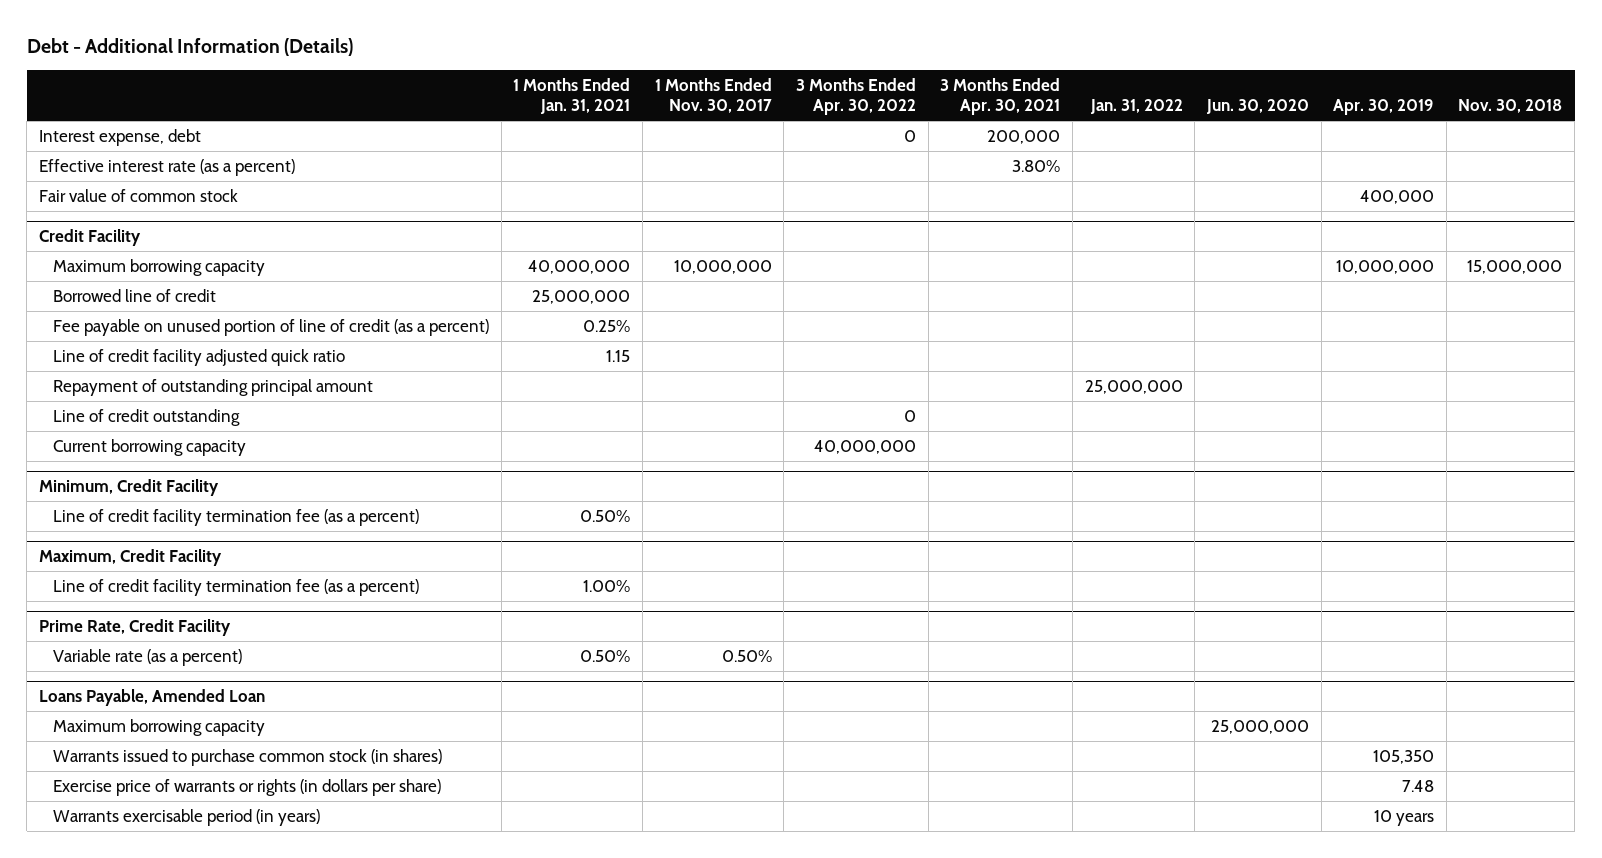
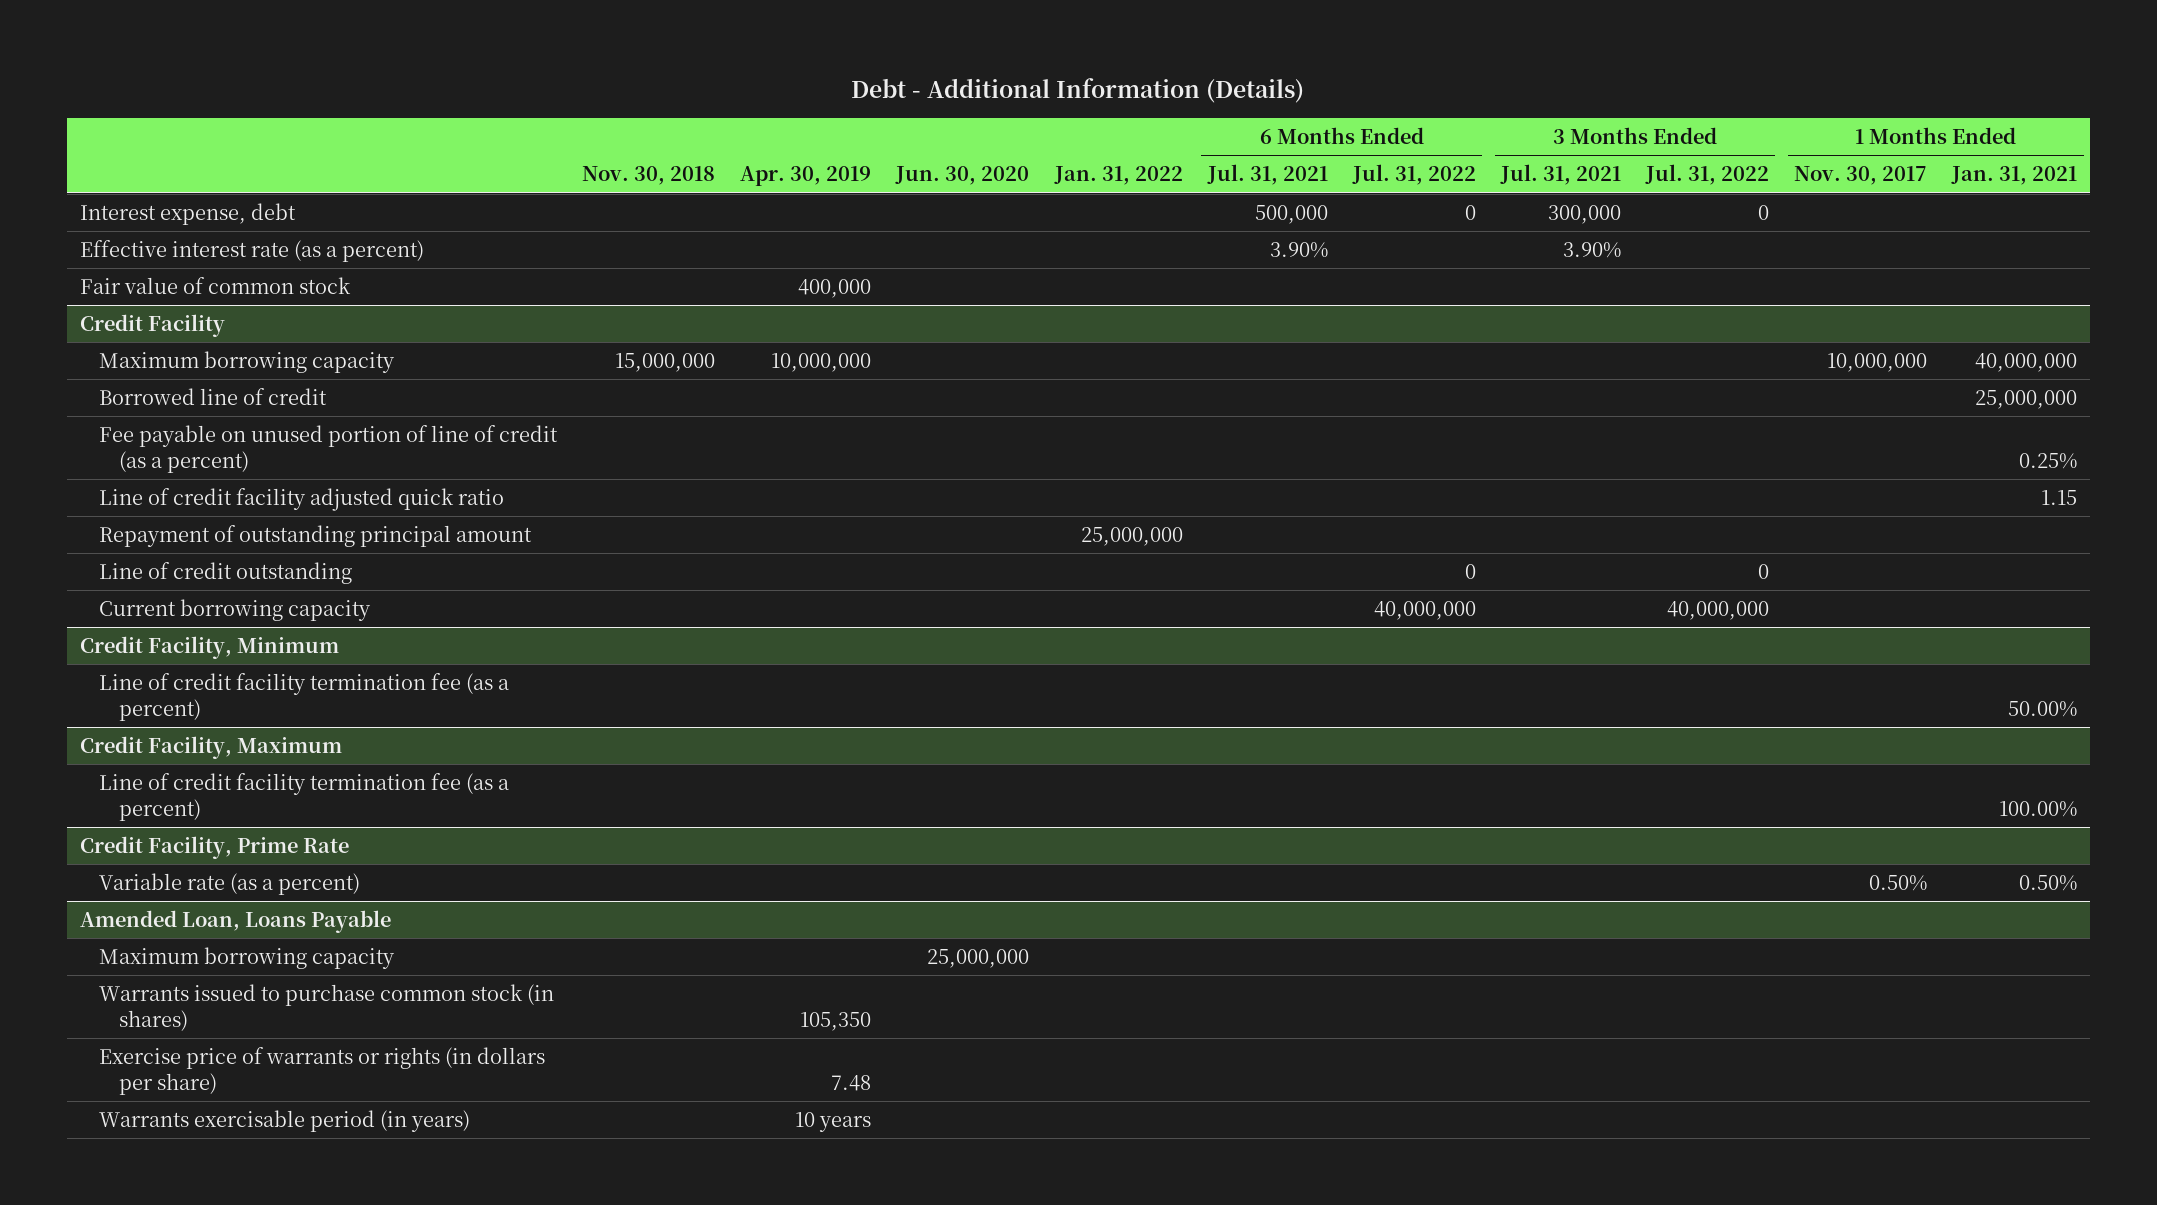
- | 1 Months Ended Jan. 31, 2021 | 1 Months Ended Nov. 30, 2017 | 3 Months Ended Apr. 30, 2022 | 3 Months Ended Apr. 30, 2021 | Jan. 31, 2022 | Jun. 30, 2020 | Apr. 30, 2019 | Nov. 30, 2018
+ | Nov. 30, 2018 | Apr. 30, 2019 | Jun. 30, 2020 | Jan. 31, 2022 | 6 Months Ended Jul. 31, 2021 | 6 Months Ended Jul. 31, 2022 | 3 Months Ended Jul. 31, 2021 | 3 Months Ended Jul. 31, 2022 | 1 Months Ended Nov. 30, 2017 | 1 Months Ended Jan. 31, 2021
- Minimum, Credit Facility
- Line of credit facility termination fee (as a percent) | 0.50% | | | | | | |
- Maximum, Credit Facility
- Line of credit facility termination fee (as a percent) | 1.00% | | | | | | |
- Prime Rate, Credit Facility
+ Credit Facility, Minimum
+ Line of credit facility termination fee (as a percent) | | | | | | | | | | 50.00%
+ Credit Facility, Maximum
+ Line of credit facility termination fee (as a percent) | | | | | | | | | | 100.00%
+ Credit Facility, Prime Rate
- Loans Payable, Amended Loan
+ Amended Loan, Loans Payable

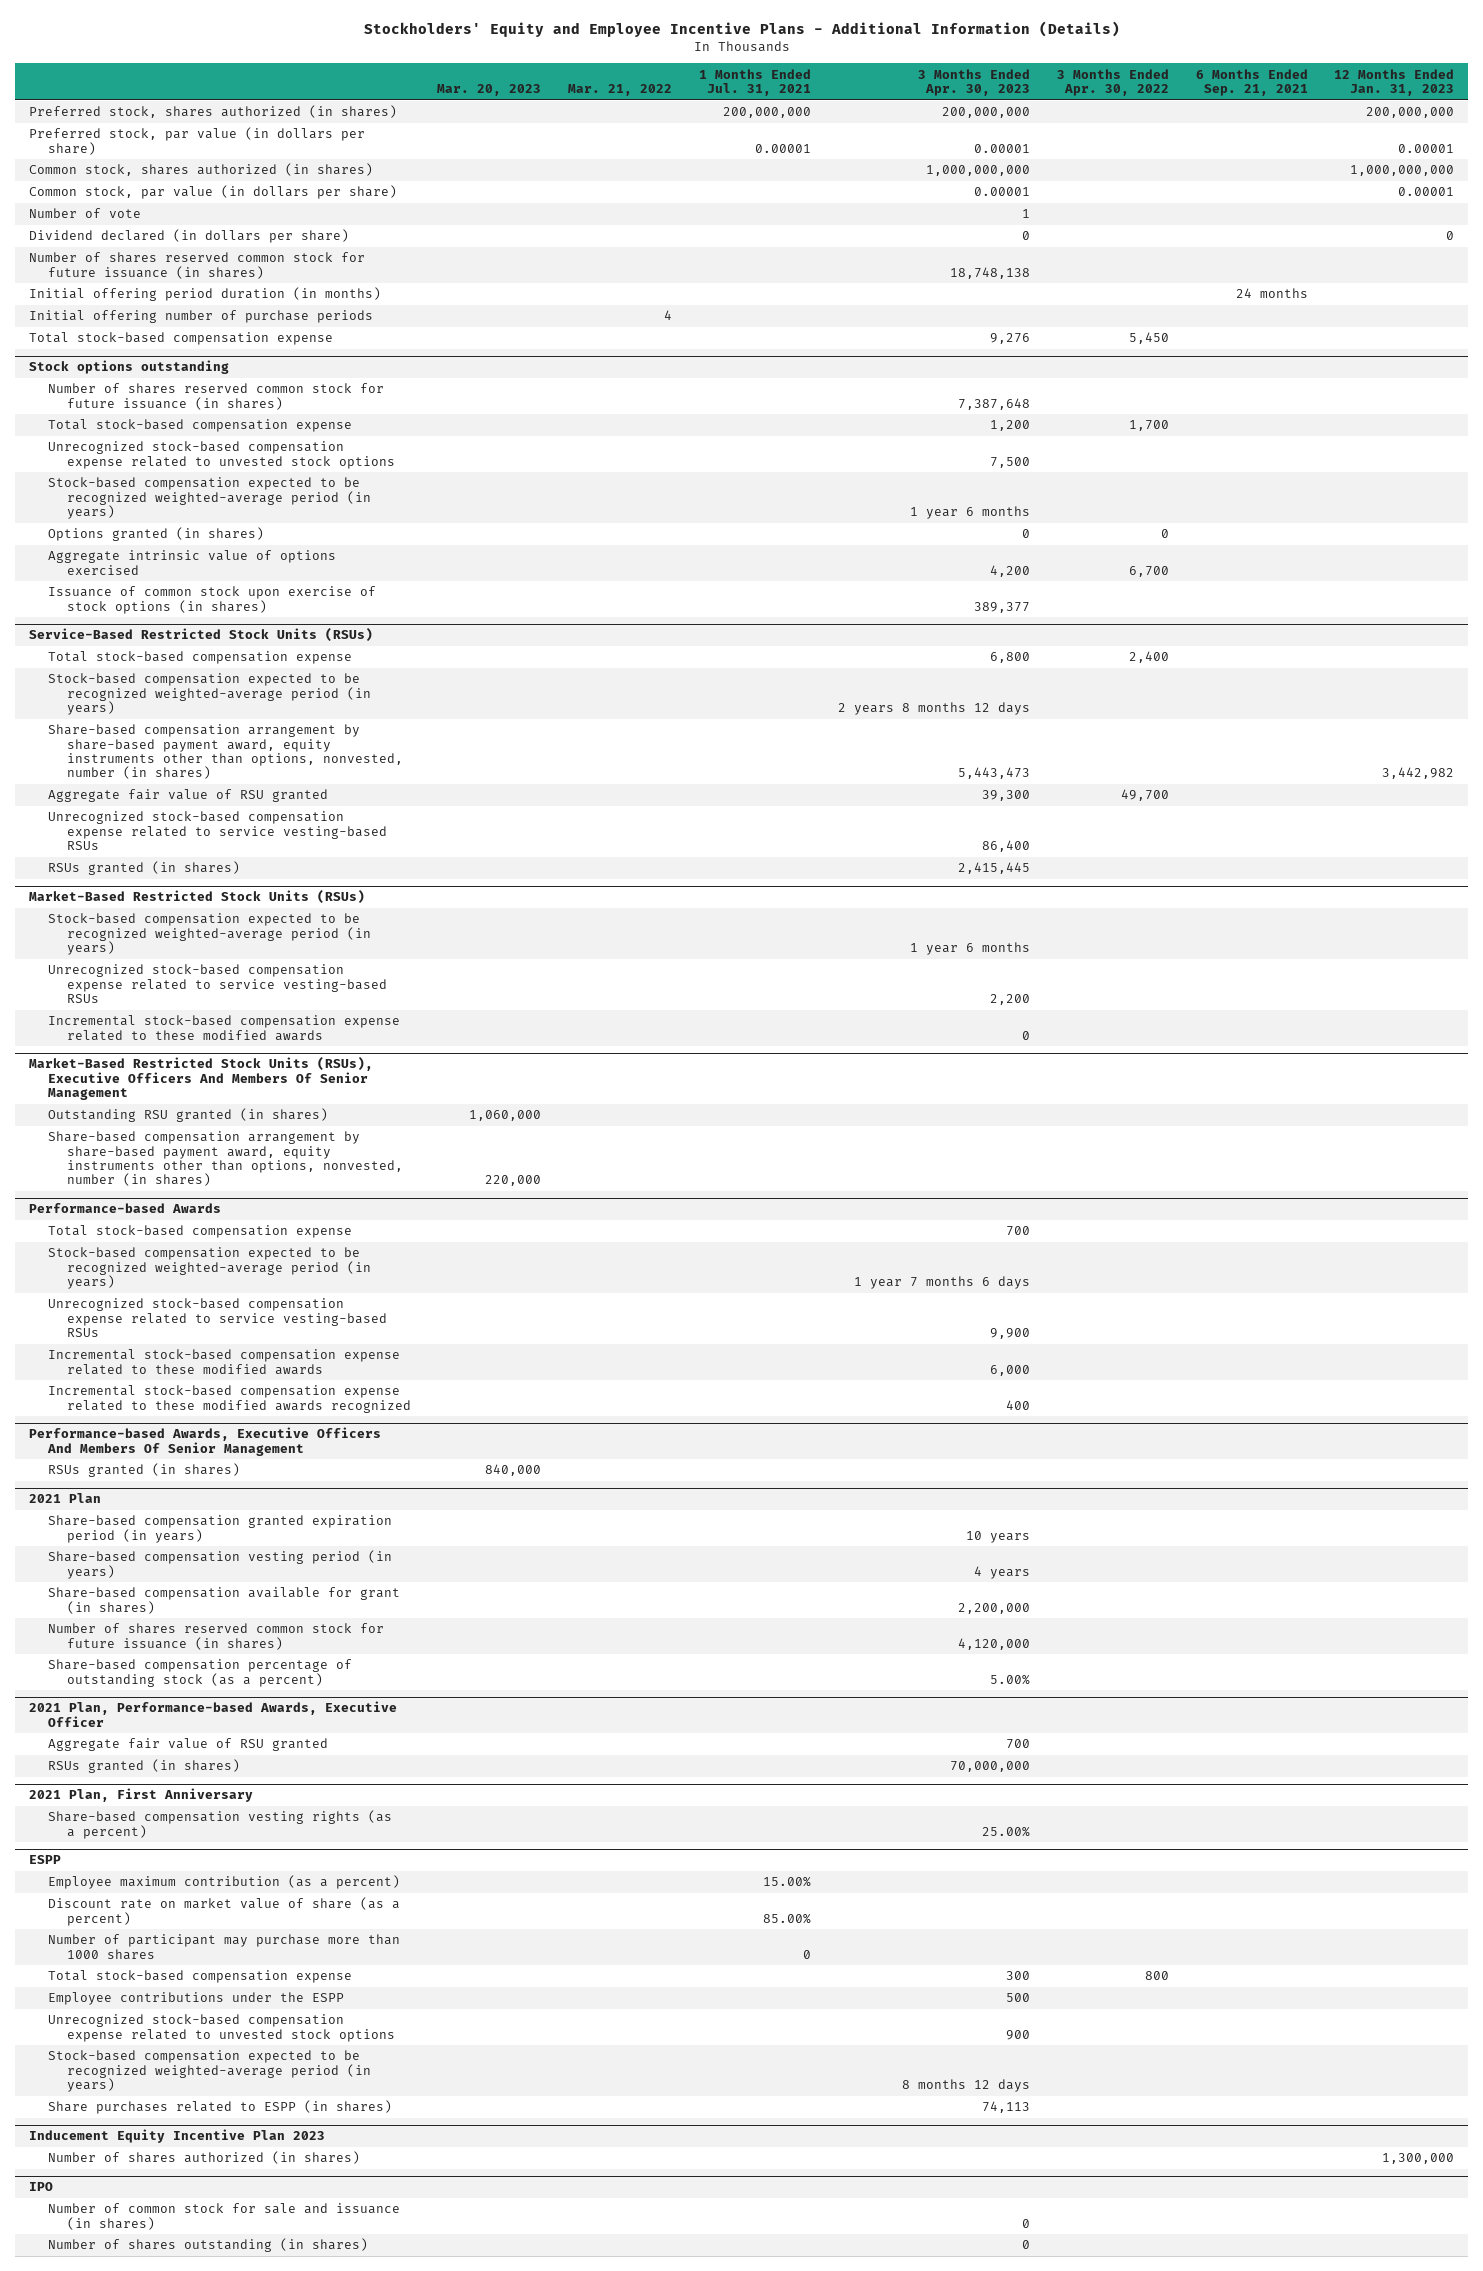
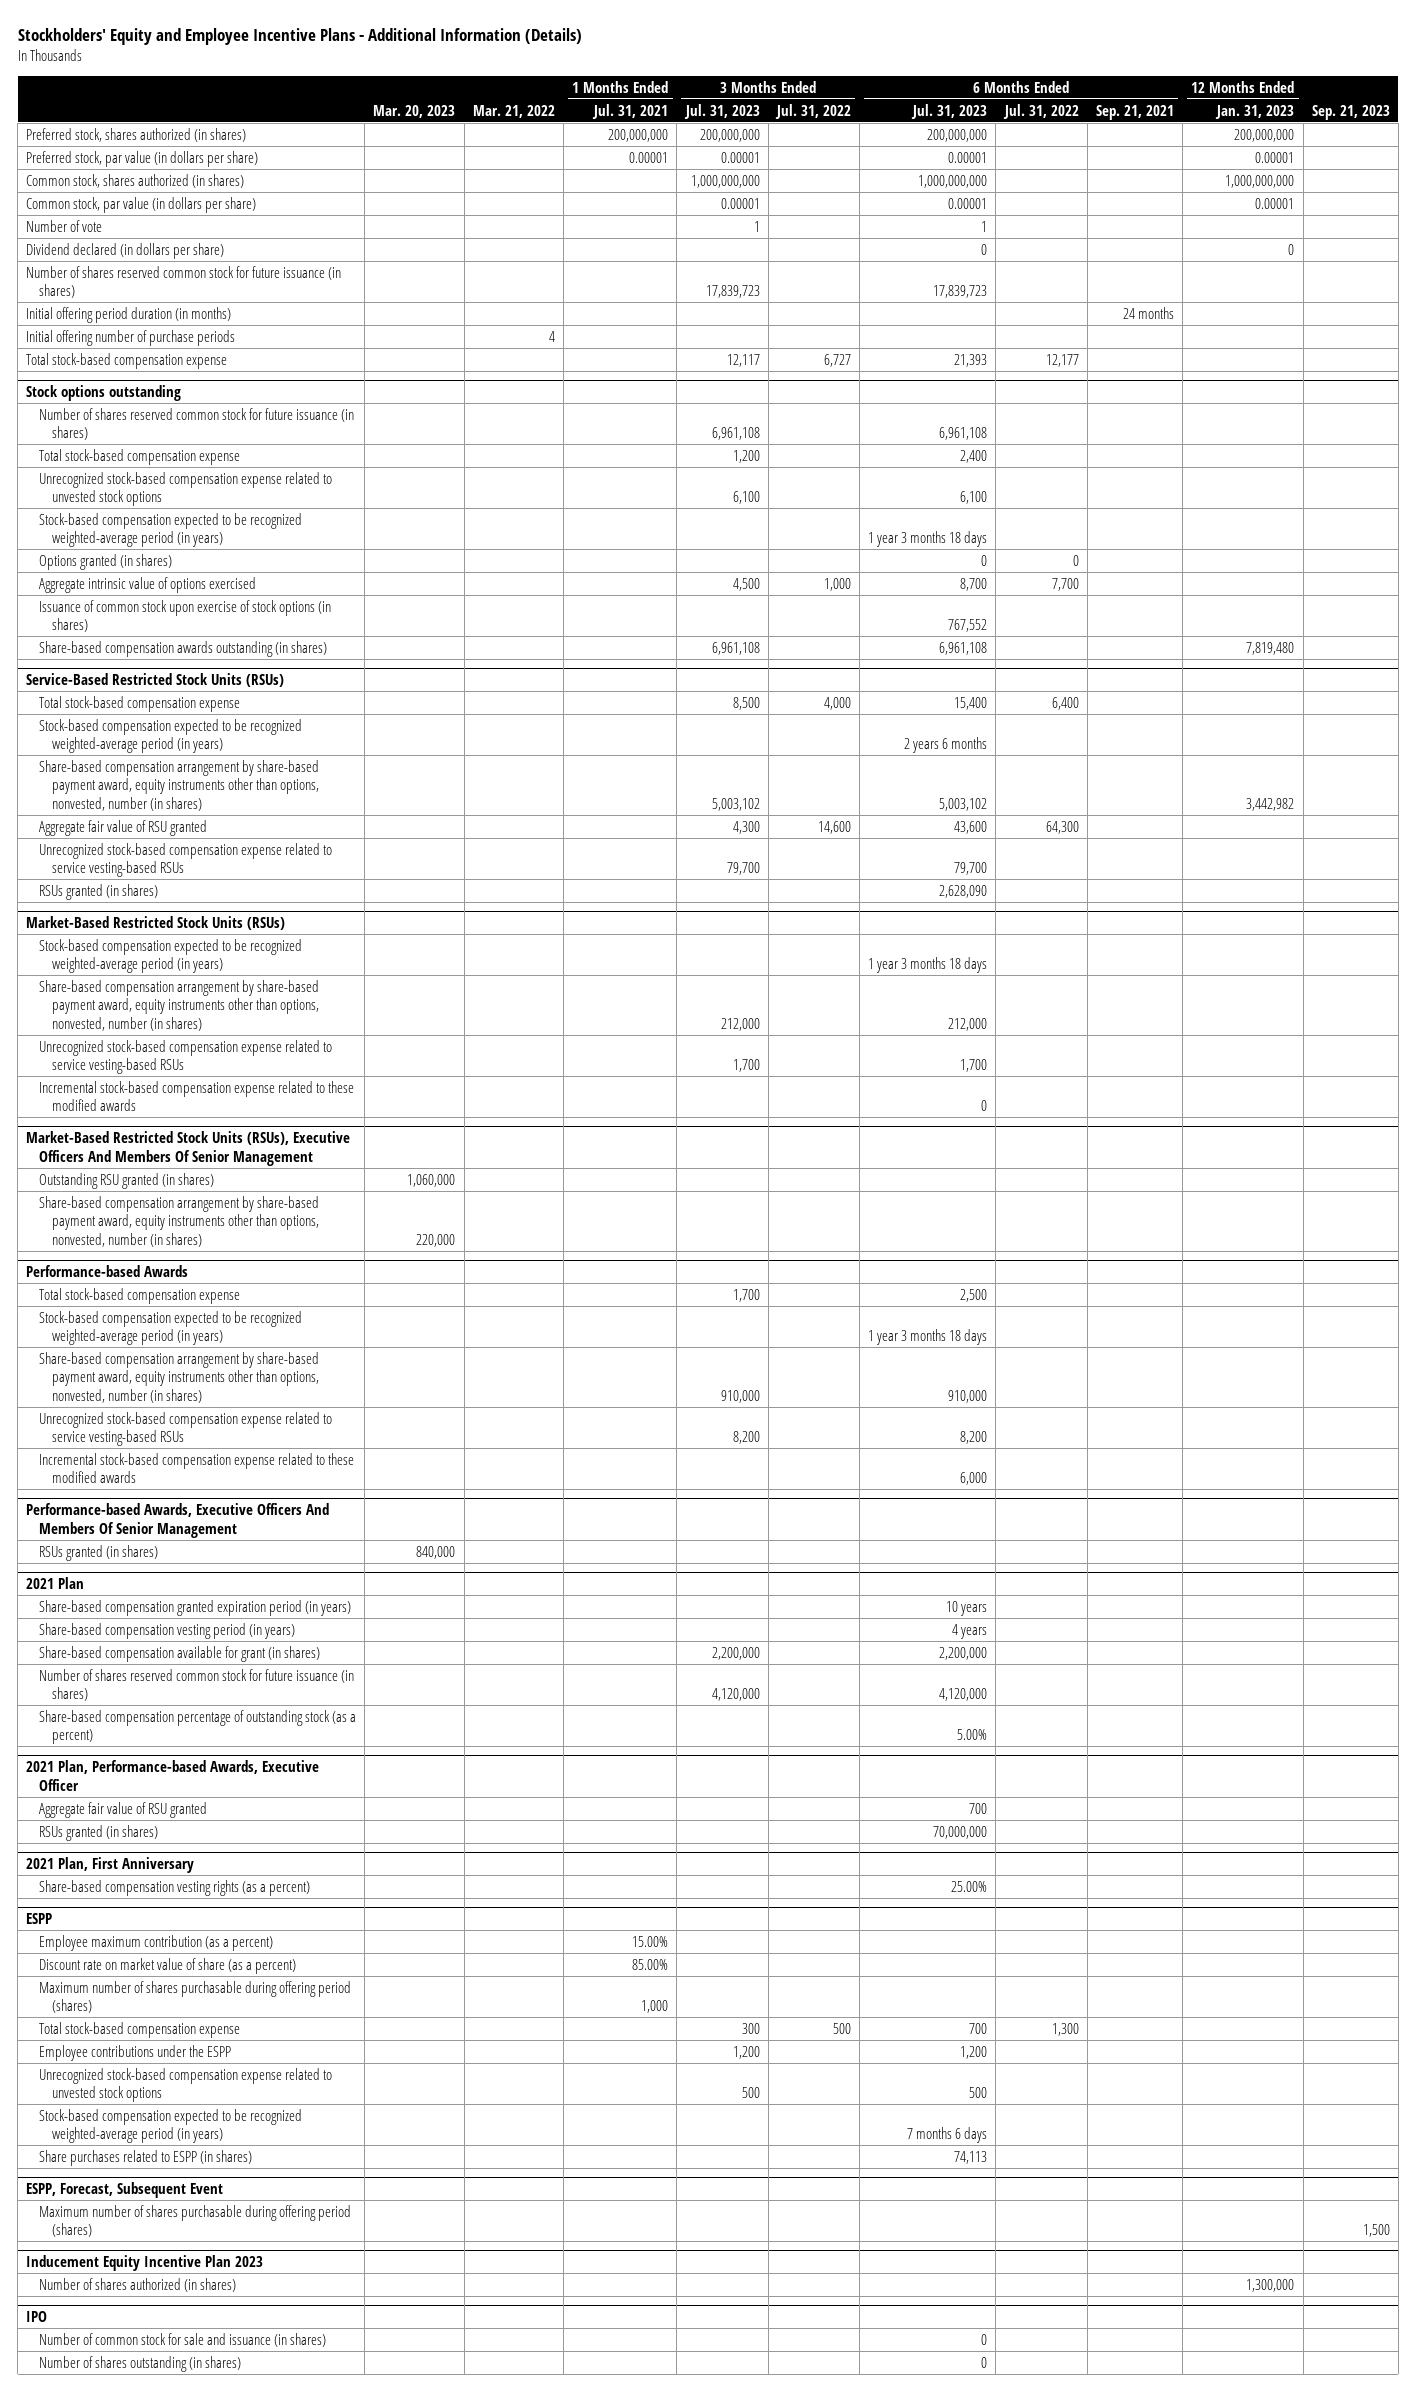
- | Mar. 20, 2023 | Mar. 21, 2022 | 1 Months Ended Jul. 31, 2021 | 3 Months Ended Apr. 30, 2023 | 3 Months Ended Apr. 30, 2022 | 6 Months Ended Sep. 21, 2021 | 12 Months Ended Jan. 31, 2023
+ | Mar. 20, 2023 | Mar. 21, 2022 | 1 Months Ended Jul. 31, 2021 | 3 Months Ended Jul. 31, 2023 | 3 Months Ended Jul. 31, 2022 | 6 Months Ended Jul. 31, 2023 | 6 Months Ended Jul. 31, 2022 | 6 Months Ended Sep. 21, 2021 | 12 Months Ended Jan. 31, 2023 | Sep. 21, 2023
@ Stock options outstanding
+ Share-based compensation awards outstanding (in shares) | | | | 6,961,108 | | 6,961,108 | | | 7,819,480 |
@ Market-Based Restricted Stock Units (RSUs)
+ Share-based compensation arrangement by share-based payment award, equity instruments other than options, nonvested, number (in shares) | | | | 212,000 | | 212,000 | | | |
@ Performance-based Awards
+ Share-based compensation arrangement by share-based payment award, equity instruments other than options, nonvested, number (in shares) | | | | 910,000 | | 910,000 | | | |
- Incremental stock-based compensation expense related to these modified awards recognized | | | | 400 | | |
@ ESPP
- Number of participant may purchase more than 1000 shares | | | 0 | | | |
+ Maximum number of shares purchasable during offering period (shares) | | | 1,000 | | | | | | |
+ ESPP, Forecast, Subsequent Event
+ Maximum number of shares purchasable during offering period (shares) | | | | | | | | | | 1,500

